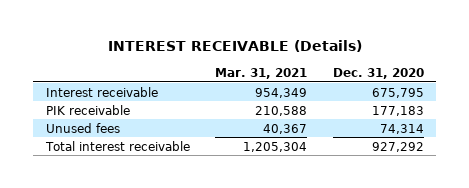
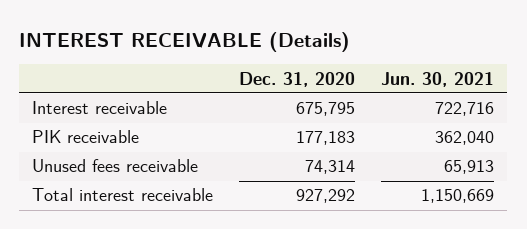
- | Mar. 31, 2021 | Dec. 31, 2020
+ | Dec. 31, 2020 | Jun. 30, 2021
- Unused fees | 40,367 | 74,314
+ Unused fees receivable | 74,314 | 65,913

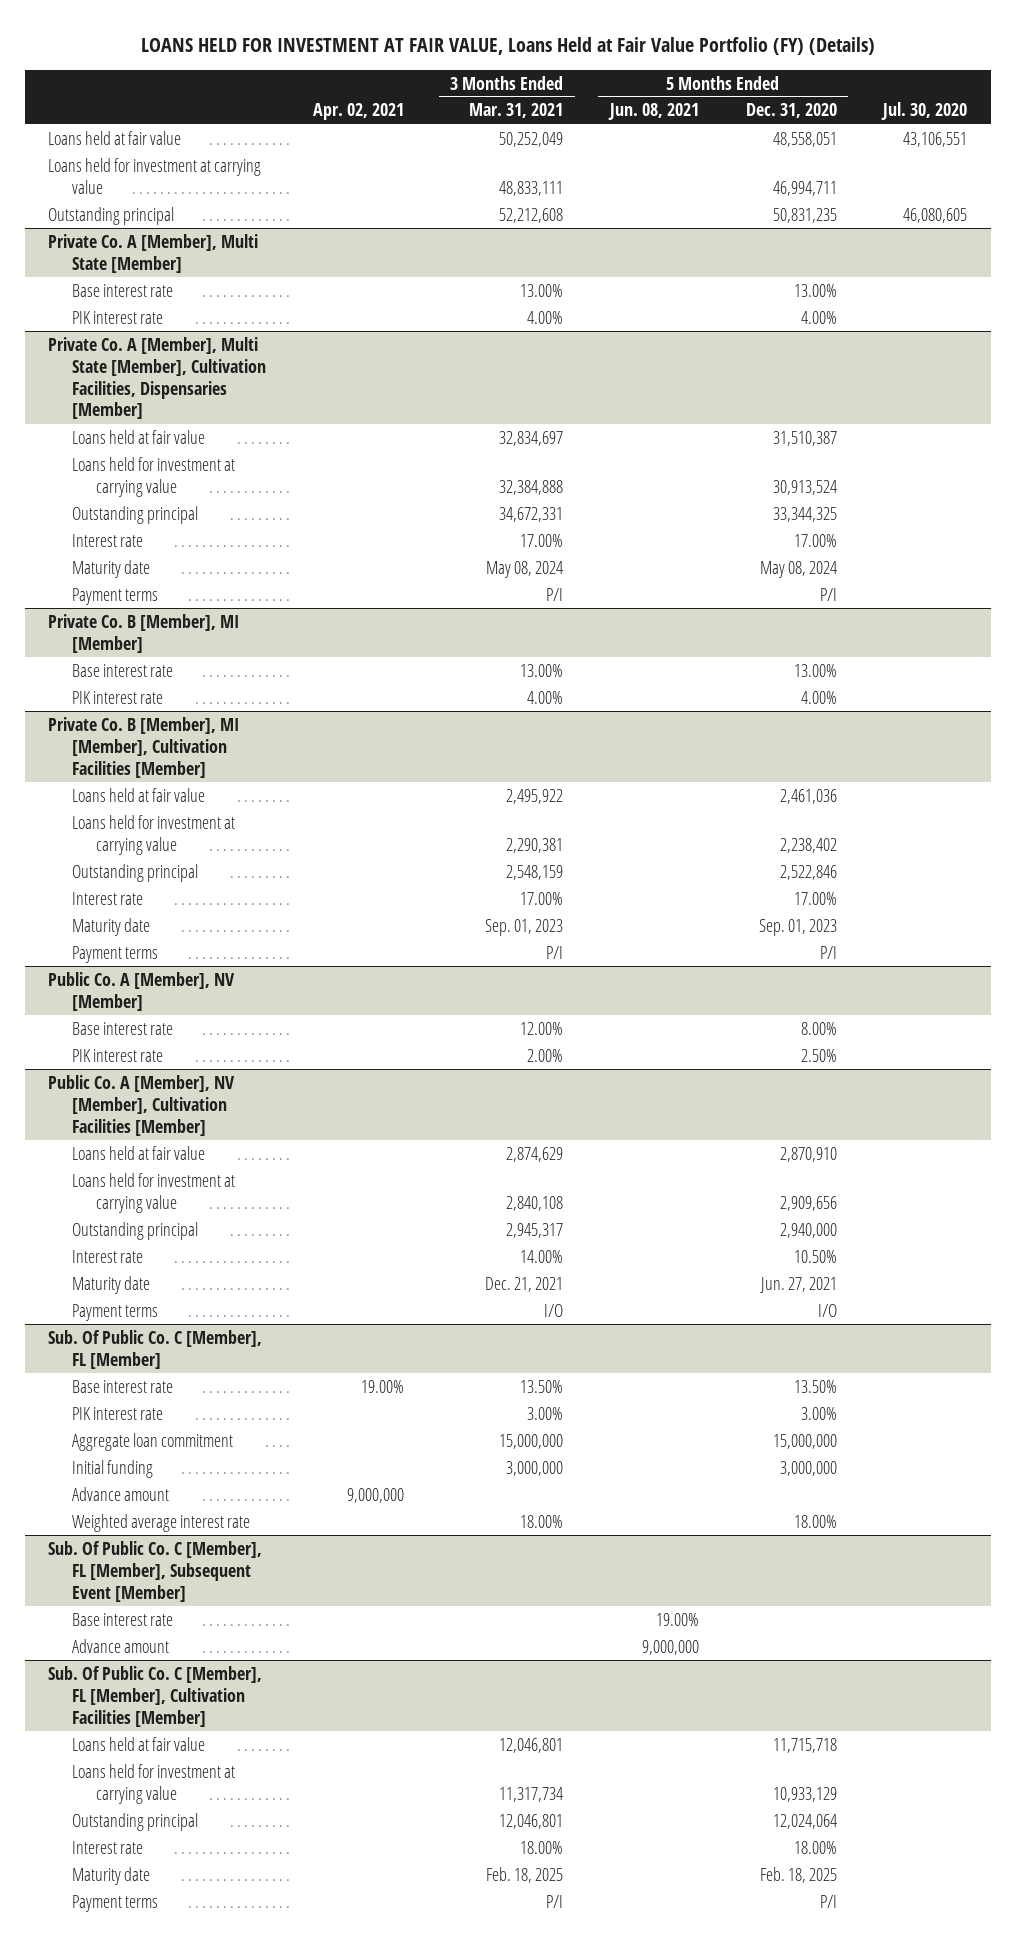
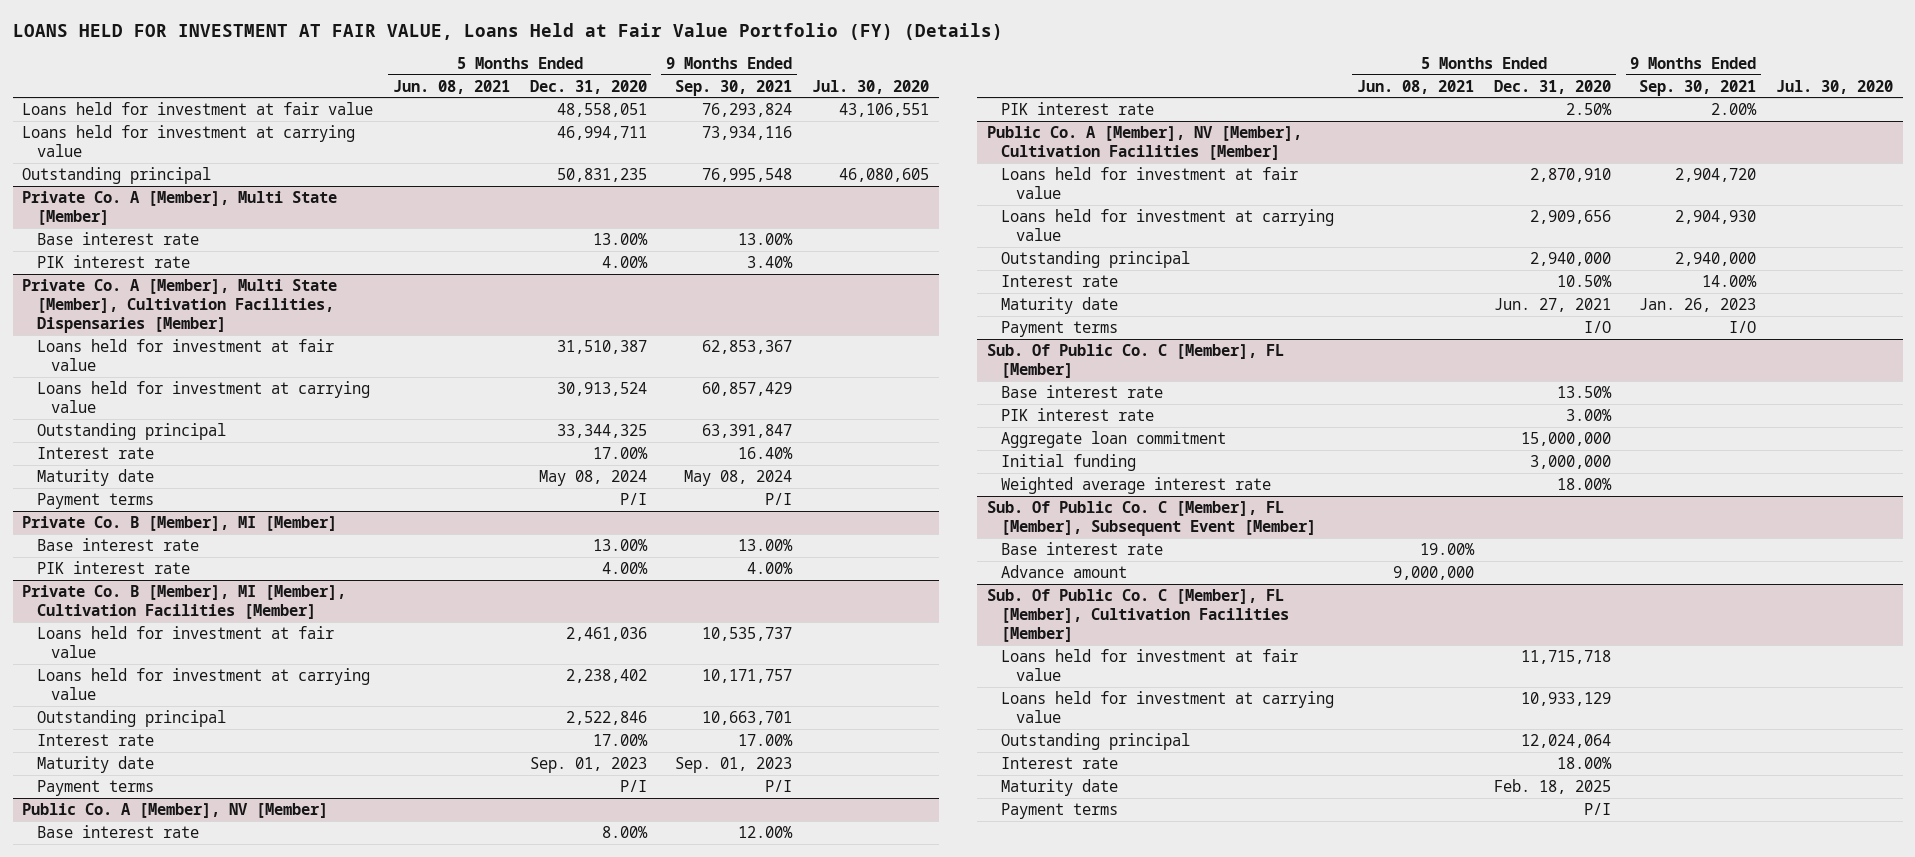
- | Apr. 02, 2021 | 3 Months Ended Mar. 31, 2021 | 5 Months Ended Jun. 08, 2021 | 5 Months Ended Dec. 31, 2020 | Jul. 30, 2020
+ | 5 Months Ended Jun. 08, 2021 | 5 Months Ended Dec. 31, 2020 | 9 Months Ended Sep. 30, 2021 | Jul. 30, 2020
- Loans held at fair value | | 50,252,049 | | 48,558,051 | 43,106,551
+ Loans held for investment at fair value | | 48,558,051 | 76,293,824 | 43,106,551
@ Private Co. A [Member], Multi State [Member], Cultivation Facilities, Dispensaries [Member]
- Loans held at fair value | | 32,834,697 | | 31,510,387 |
+ Loans held for investment at fair value | | 31,510,387 | 62,853,367 |
@ Private Co. B [Member], MI [Member], Cultivation Facilities [Member]
- Loans held at fair value | | 2,495,922 | | 2,461,036 |
+ Loans held for investment at fair value | | 2,461,036 | 10,535,737 |
@ Public Co. A [Member], NV [Member], Cultivation Facilities [Member]
- Loans held at fair value | | 2,874,629 | | 2,870,910 |
+ Loans held for investment at fair value | | 2,870,910 | 2,904,720 |
@ Sub. Of Public Co. C [Member], FL [Member]
- Advance amount | 9,000,000 | | | |
@ Sub. Of Public Co. C [Member], FL [Member], Cultivation Facilities [Member]
- Loans held at fair value | | 12,046,801 | | 11,715,718 |
+ Loans held for investment at fair value | | 11,715,718 | |

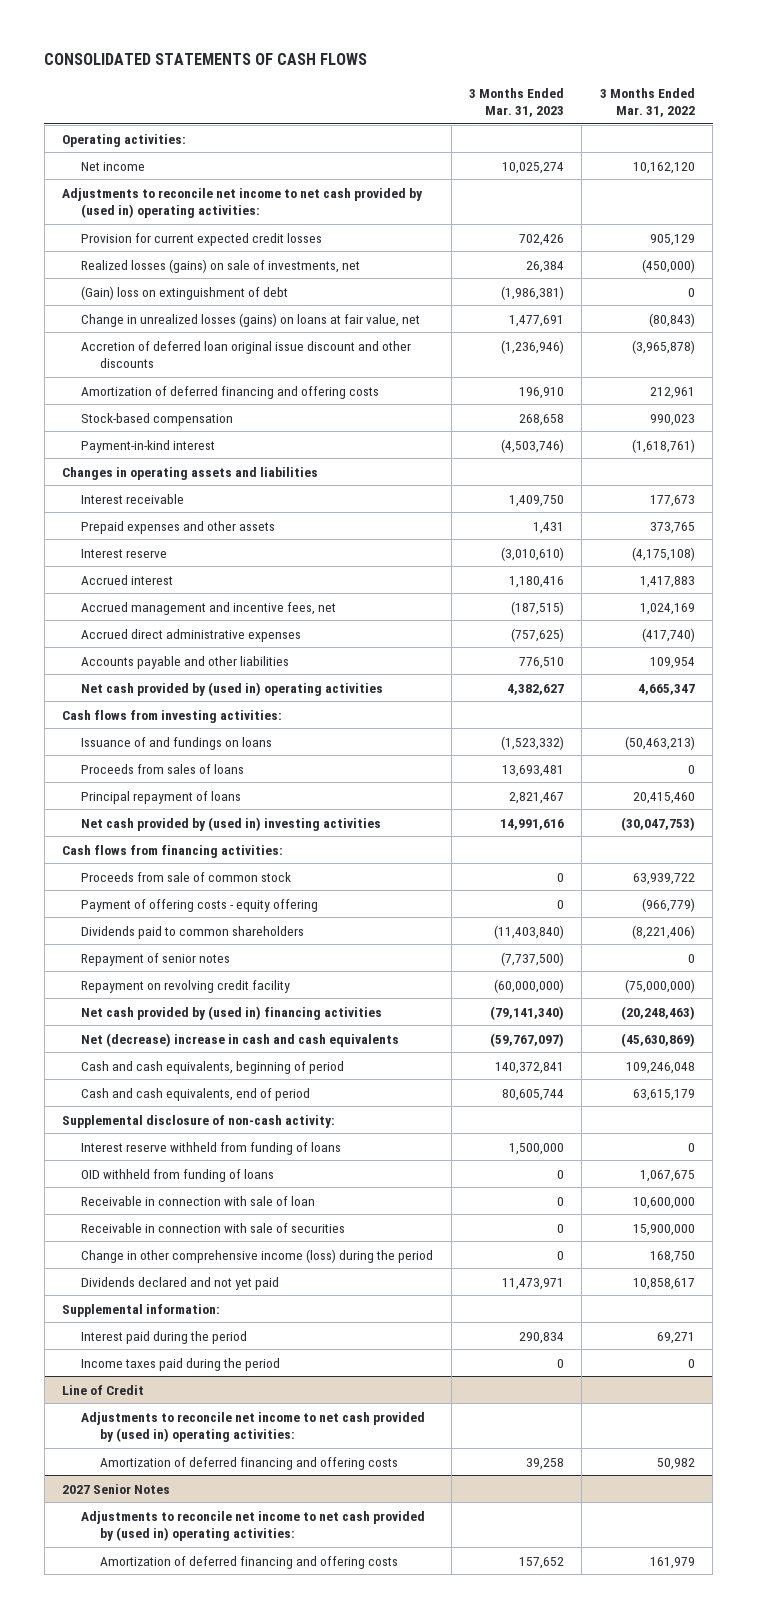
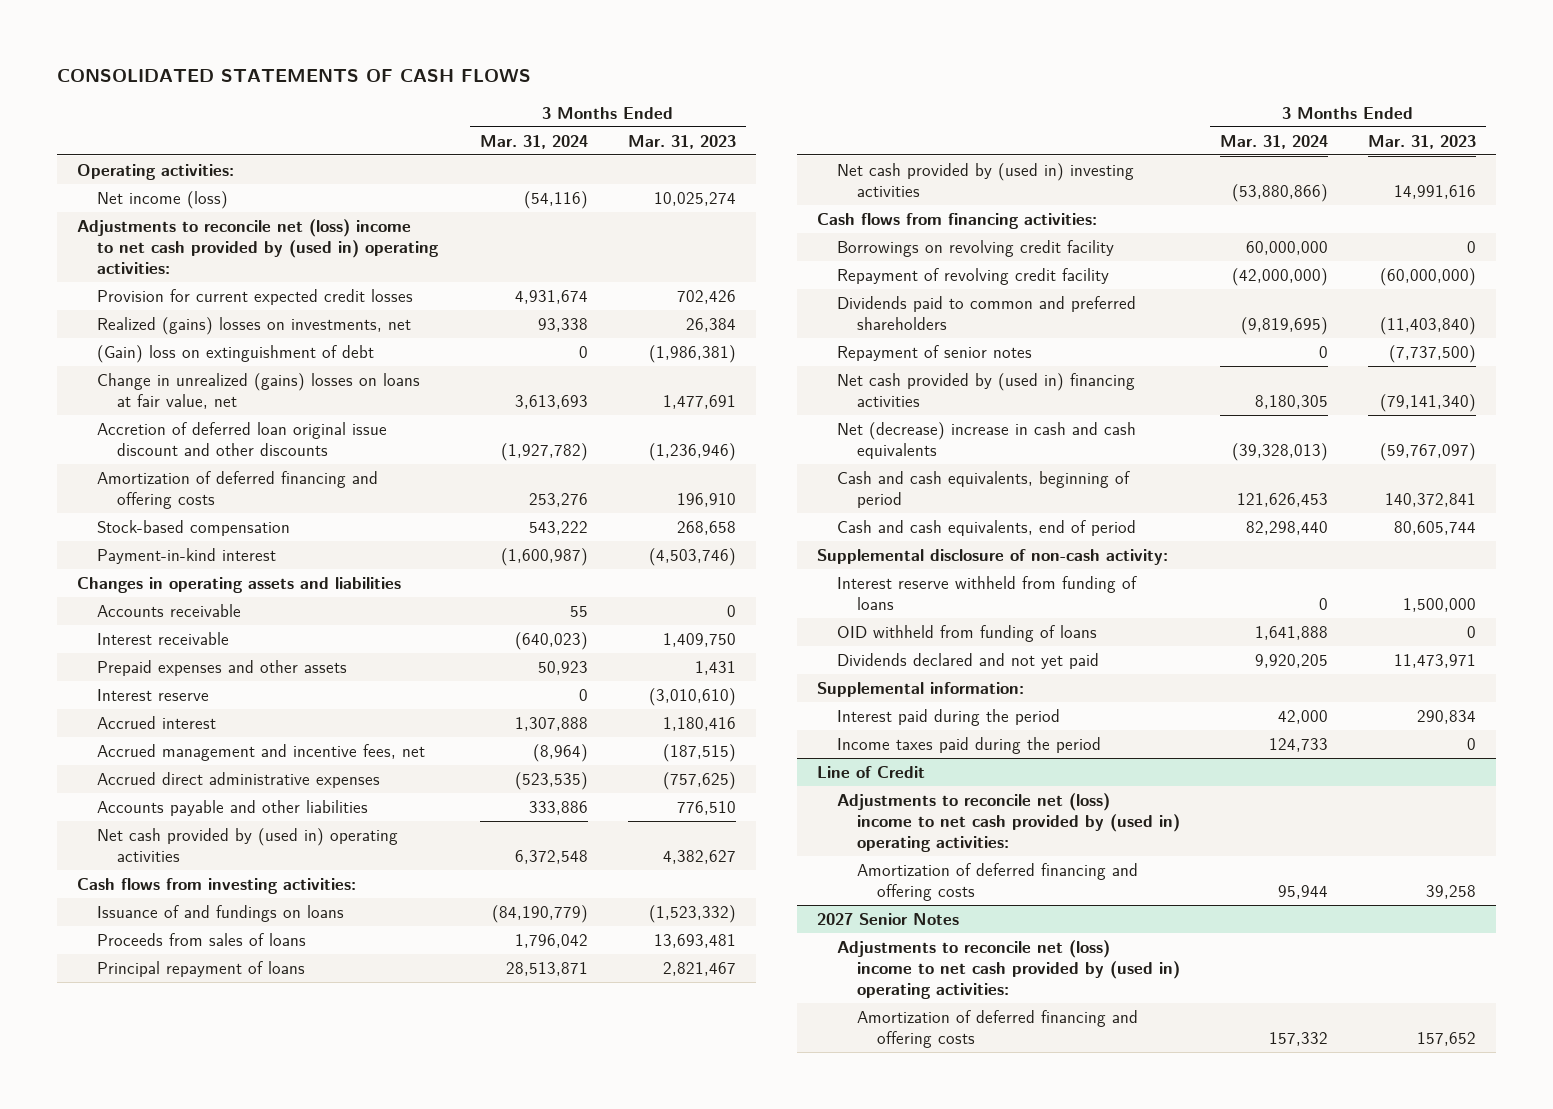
- | 3 Months Ended Mar. 31, 2023 | 3 Months Ended Mar. 31, 2022
+ | 3 Months Ended Mar. 31, 2024 | 3 Months Ended Mar. 31, 2023
- Net income | 10,025,274 | 10,162,120
- Adjustments to reconcile net income to net cash provided by (used in) operating activities:
+ Net income (loss) | (54,116) | 10,025,274
+ Adjustments to reconcile net (loss) income to net cash provided by (used in) operating activities:
- Realized losses (gains) on sale of investments, net | 26,384 | (450,000)
+ Realized (gains) losses on investments, net | 93,338 | 26,384
- Change in unrealized losses (gains) on loans at fair value, net | 1,477,691 | (80,843)
+ Change in unrealized (gains) losses on loans at fair value, net | 3,613,693 | 1,477,691
+ Accounts receivable | 55 | 0
- Proceeds from sale of common stock | 0 | 63,939,722
- Payment of offering costs - equity offering | 0 | (966,779)
- Dividends paid to common shareholders | (11,403,840) | (8,221,406)
+ Borrowings on revolving credit facility | 60,000,000 | 0
+ Repayment of revolving credit facility | (42,000,000) | (60,000,000)
+ Dividends paid to common and preferred shareholders | (9,819,695) | (11,403,840)
- Repayment on revolving credit facility | (60,000,000) | (75,000,000)
- Receivable in connection with sale of loan | 0 | 10,600,000
- Receivable in connection with sale of securities | 0 | 15,900,000
- Change in other comprehensive income (loss) during the period | 0 | 168,750
@ Line of Credit
- Adjustments to reconcile net income to net cash provided by (used in) operating activities:
+ Adjustments to reconcile net (loss) income to net cash provided by (used in) operating activities:
@ 2027 Senior Notes
- Adjustments to reconcile net income to net cash provided by (used in) operating activities:
+ Adjustments to reconcile net (loss) income to net cash provided by (used in) operating activities:

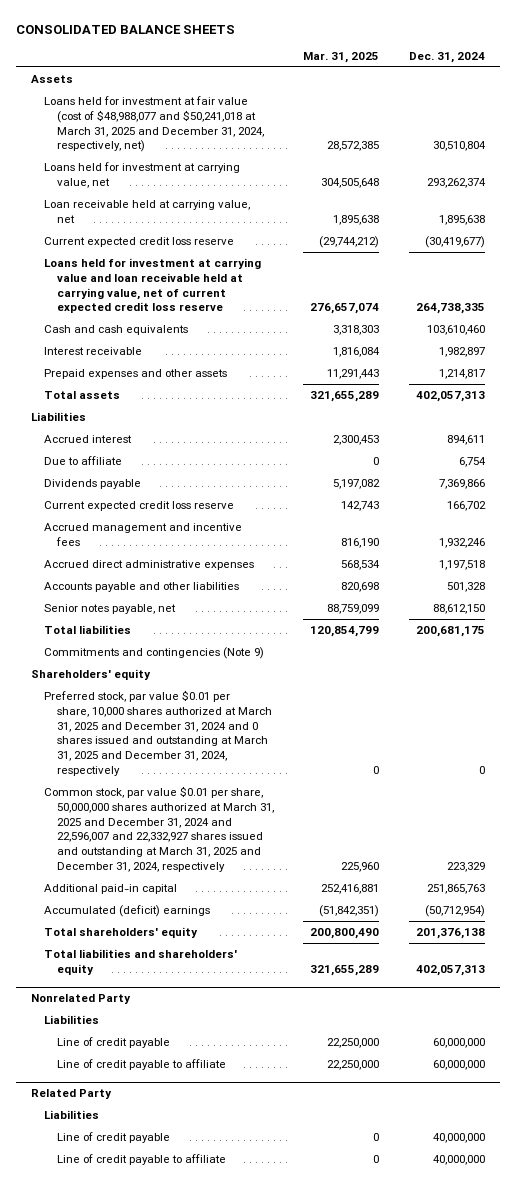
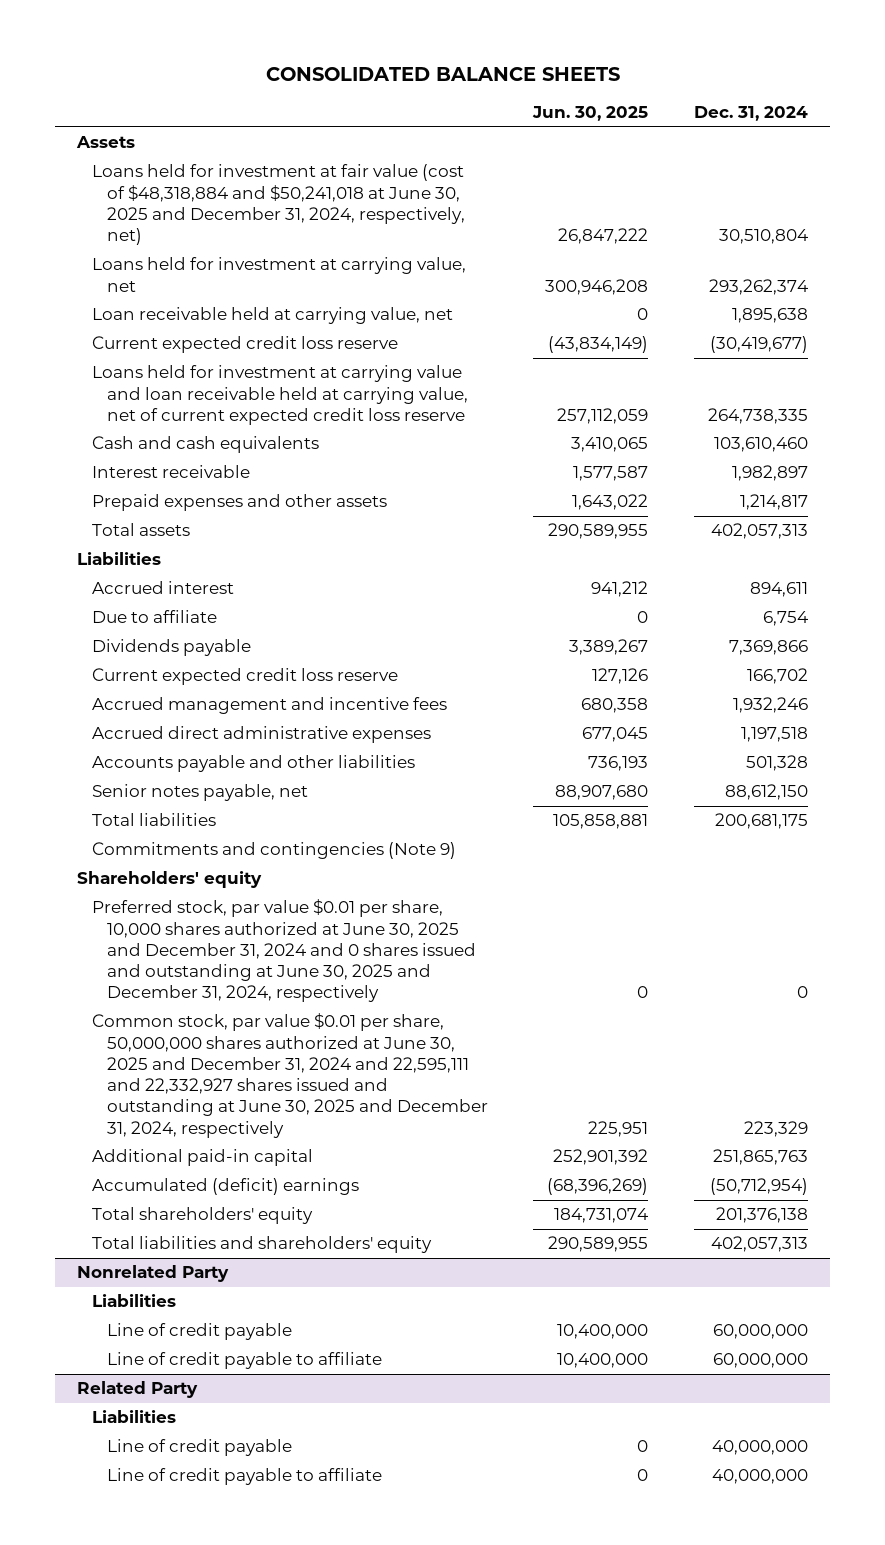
- | Mar. 31, 2025 | Dec. 31, 2024
+ | Jun. 30, 2025 | Dec. 31, 2024
- Loans held for investment at fair value (cost of $48,988,077 and $50,241,018 at March 31, 2025 and December 31, 2024, respectively, net) | 28,572,385 | 30,510,804
+ Loans held for investment at fair value (cost of $48,318,884 and $50,241,018 at June 30, 2025 and December 31, 2024, respectively, net) | 26,847,222 | 30,510,804
- Preferred stock, par value $0.01 per share, 10,000 shares authorized at March 31, 2025 and December 31, 2024 and 0 shares issued and outstanding at March 31, 2025 and December 31, 2024, respectively | 0 | 0
- Common stock, par value $0.01 per share, 50,000,000 shares authorized at March 31, 2025 and December 31, 2024 and 22,596,007 and 22,332,927 shares issued and outstanding at March 31, 2025 and December 31, 2024, respectively | 225,960 | 223,329
+ Preferred stock, par value $0.01 per share, 10,000 shares authorized at June 30, 2025 and December 31, 2024 and 0 shares issued and outstanding at June 30, 2025 and December 31, 2024, respectively | 0 | 0
+ Common stock, par value $0.01 per share, 50,000,000 shares authorized at June 30, 2025 and December 31, 2024 and 22,595,111 and 22,332,927 shares issued and outstanding at June 30, 2025 and December 31, 2024, respectively | 225,951 | 223,329

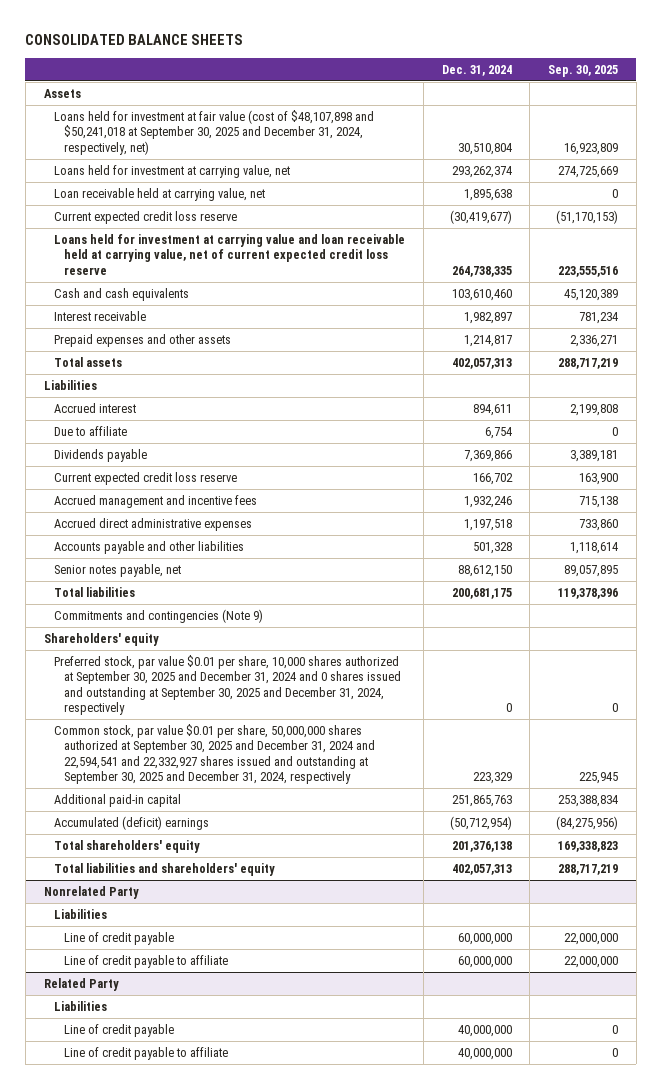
- | Jun. 30, 2025 | Dec. 31, 2024
+ | Dec. 31, 2024 | Sep. 30, 2025
- Loans held for investment at fair value (cost of $48,318,884 and $50,241,018 at June 30, 2025 and December 31, 2024, respectively, net) | 26,847,222 | 30,510,804
+ Loans held for investment at fair value (cost of $48,107,898 and $50,241,018 at September 30, 2025 and December 31, 2024, respectively, net) | 30,510,804 | 16,923,809
- Preferred stock, par value $0.01 per share, 10,000 shares authorized at June 30, 2025 and December 31, 2024 and 0 shares issued and outstanding at June 30, 2025 and December 31, 2024, respectively | 0 | 0
- Common stock, par value $0.01 per share, 50,000,000 shares authorized at June 30, 2025 and December 31, 2024 and 22,595,111 and 22,332,927 shares issued and outstanding at June 30, 2025 and December 31, 2024, respectively | 225,951 | 223,329
+ Preferred stock, par value $0.01 per share, 10,000 shares authorized at September 30, 2025 and December 31, 2024 and 0 shares issued and outstanding at September 30, 2025 and December 31, 2024, respectively | 0 | 0
+ Common stock, par value $0.01 per share, 50,000,000 shares authorized at September 30, 2025 and December 31, 2024 and 22,594,541 and 22,332,927 shares issued and outstanding at September 30, 2025 and December 31, 2024, respectively | 223,329 | 225,945

